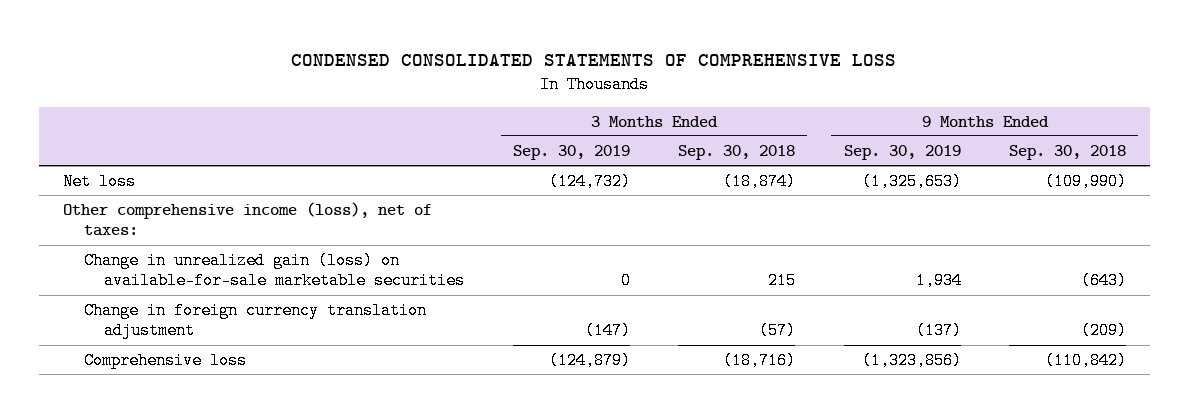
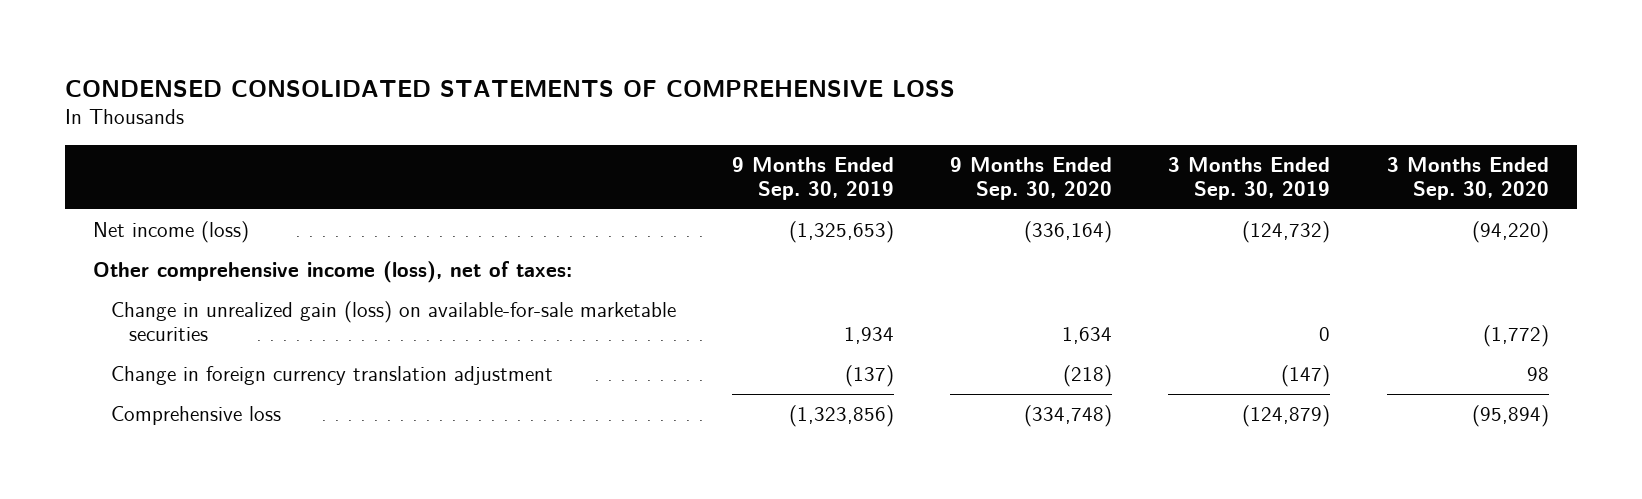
- | 3 Months Ended Sep. 30, 2019 | 3 Months Ended Sep. 30, 2018 | 9 Months Ended Sep. 30, 2019 | 9 Months Ended Sep. 30, 2018
+ | 9 Months Ended Sep. 30, 2019 | 9 Months Ended Sep. 30, 2020 | 3 Months Ended Sep. 30, 2019 | 3 Months Ended Sep. 30, 2020
- Net loss | (124,732) | (18,874) | (1,325,653) | (109,990)
+ Net income (loss) | (1,325,653) | (336,164) | (124,732) | (94,220)

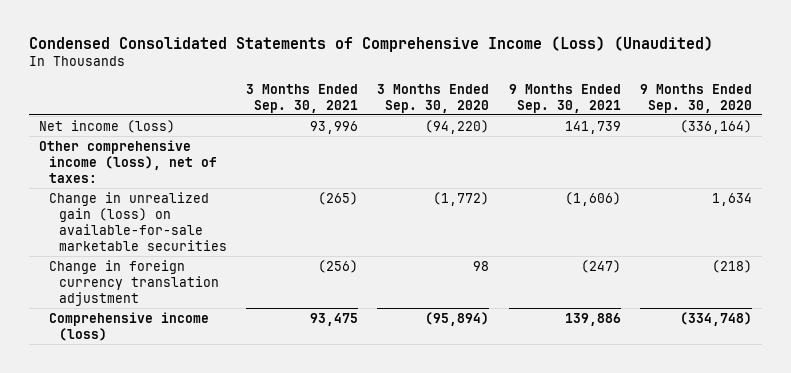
- CONDENSED CONSOLIDATED STATEMENTS OF COMPREHENSIVE LOSS
+ Condensed Consolidated Statements of Comprehensive Income (Loss) (Unaudited)
- | 9 Months Ended Sep. 30, 2019 | 9 Months Ended Sep. 30, 2020 | 3 Months Ended Sep. 30, 2019 | 3 Months Ended Sep. 30, 2020
+ | 3 Months Ended Sep. 30, 2021 | 3 Months Ended Sep. 30, 2020 | 9 Months Ended Sep. 30, 2021 | 9 Months Ended Sep. 30, 2020
- Comprehensive loss | (1,323,856) | (334,748) | (124,879) | (95,894)
+ Comprehensive income (loss) | 93,475 | (95,894) | 139,886 | (334,748)

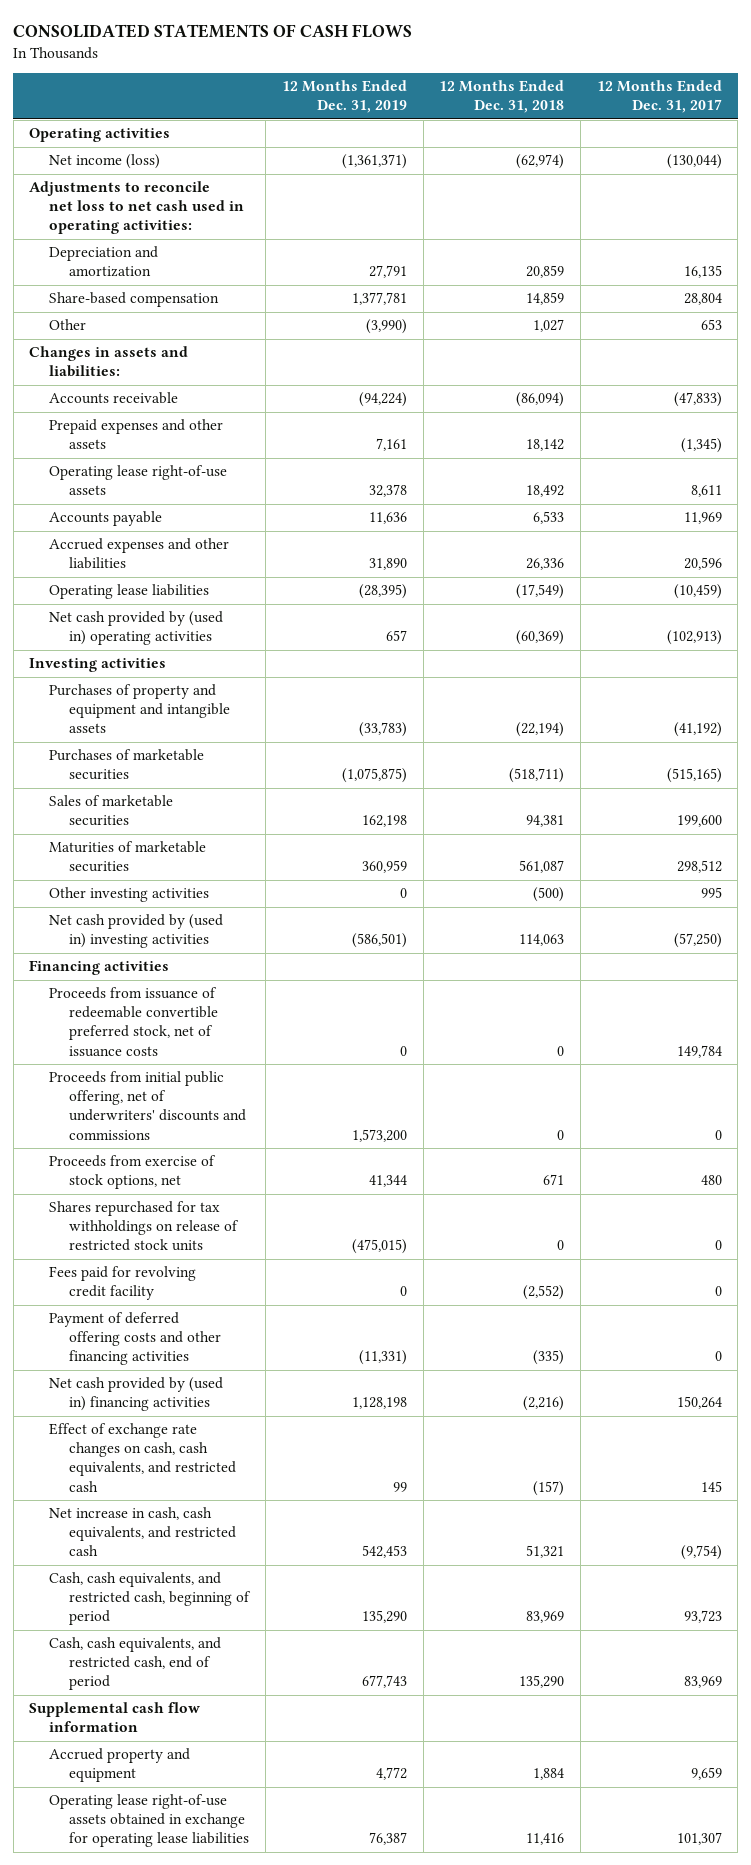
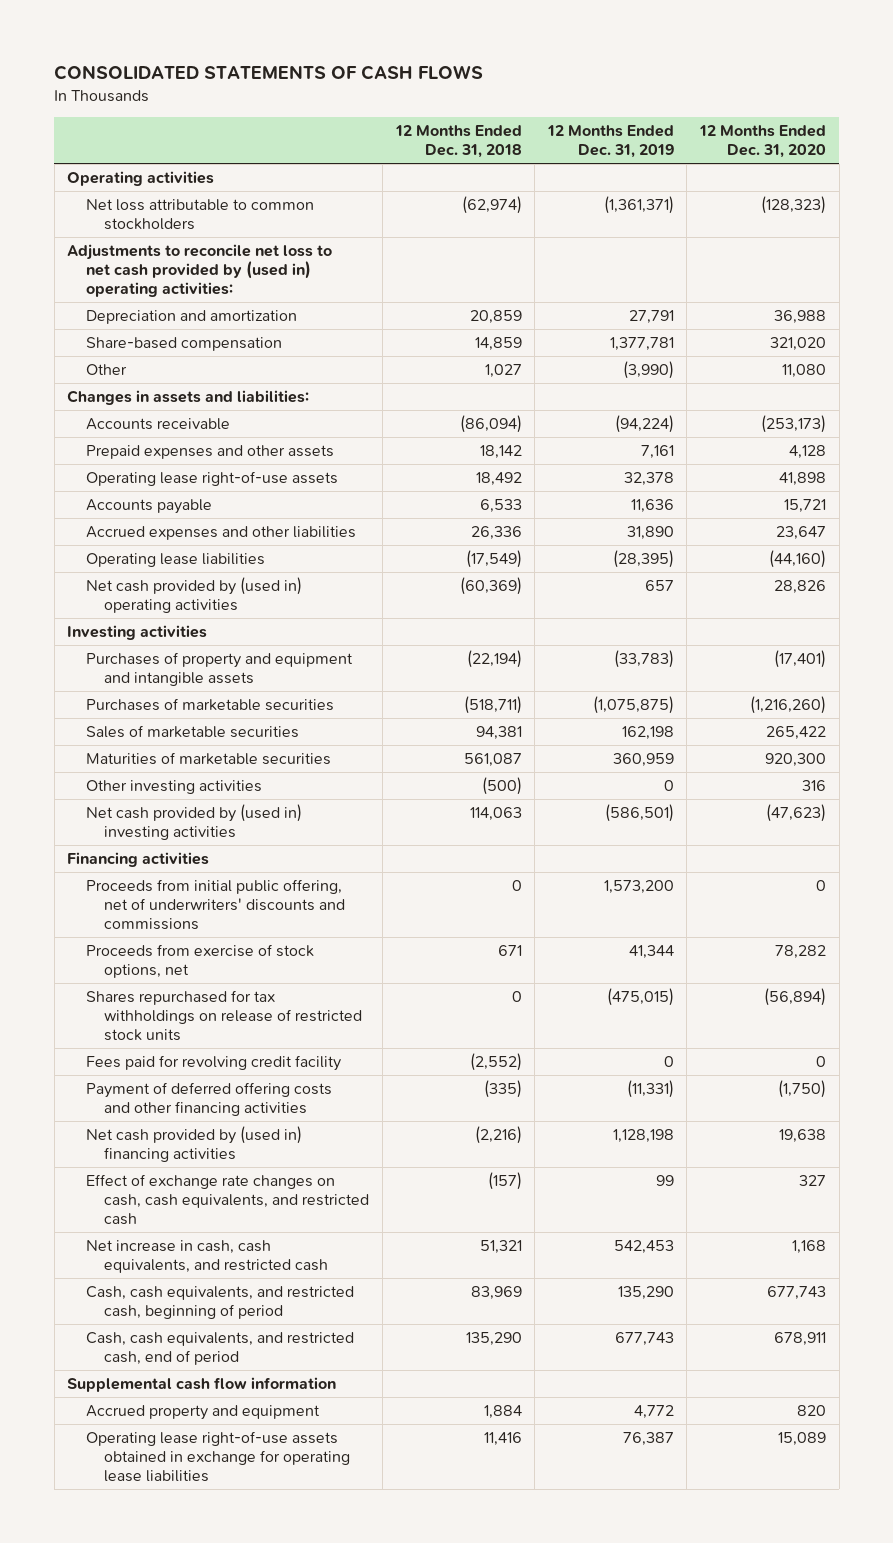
- | 12 Months Ended Dec. 31, 2019 | 12 Months Ended Dec. 31, 2018 | 12 Months Ended Dec. 31, 2017
+ | 12 Months Ended Dec. 31, 2018 | 12 Months Ended Dec. 31, 2019 | 12 Months Ended Dec. 31, 2020
- Net income (loss) | (1,361,371) | (62,974) | (130,044)
- Adjustments to reconcile net loss to net cash used in operating activities:
+ Net loss attributable to common stockholders | (62,974) | (1,361,371) | (128,323)
+ Adjustments to reconcile net loss to net cash provided by (used in) operating activities:
- Proceeds from issuance of redeemable convertible preferred stock, net of issuance costs | 0 | 0 | 149,784

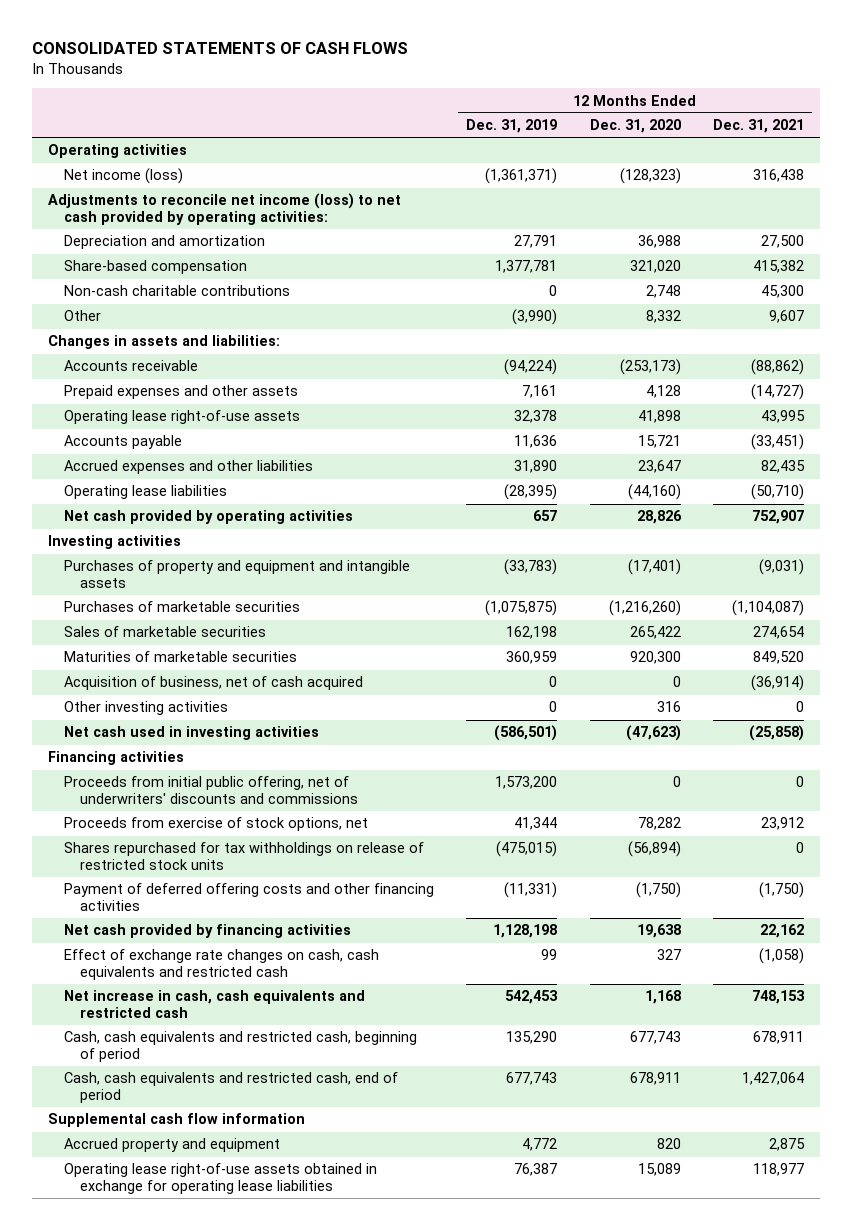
- | 12 Months Ended Dec. 31, 2018 | 12 Months Ended Dec. 31, 2019 | 12 Months Ended Dec. 31, 2020
+ | 12 Months Ended Dec. 31, 2019 | 12 Months Ended Dec. 31, 2020 | 12 Months Ended Dec. 31, 2021
- Net loss attributable to common stockholders | (62,974) | (1,361,371) | (128,323)
- Adjustments to reconcile net loss to net cash provided by (used in) operating activities:
+ Net income (loss) | (1,361,371) | (128,323) | 316,438
+ Adjustments to reconcile net income (loss) to net cash provided by operating activities:
- Other | 1,027 | (3,990) | 11,080
+ Non-cash charitable contributions | 0 | 2,748 | 45,300
+ Other | (3,990) | 8,332 | 9,607
- Net cash provided by (used in) operating activities | (60,369) | 657 | 28,826
+ Net cash provided by operating activities | 657 | 28,826 | 752,907
+ Acquisition of business, net of cash acquired | 0 | 0 | (36,914)
- Net cash provided by (used in) investing activities | 114,063 | (586,501) | (47,623)
+ Net cash used in investing activities | (586,501) | (47,623) | (25,858)
- Fees paid for revolving credit facility | (2,552) | 0 | 0
- Net cash provided by (used in) financing activities | (2,216) | 1,128,198 | 19,638
- Effect of exchange rate changes on cash, cash equivalents, and restricted cash | (157) | 99 | 327
- Net increase in cash, cash equivalents, and restricted cash | 51,321 | 542,453 | 1,168
- Cash, cash equivalents, and restricted cash, beginning of period | 83,969 | 135,290 | 677,743
- Cash, cash equivalents, and restricted cash, end of period | 135,290 | 677,743 | 678,911
+ Net cash provided by financing activities | 1,128,198 | 19,638 | 22,162
+ Effect of exchange rate changes on cash, cash equivalents and restricted cash | 99 | 327 | (1,058)
+ Net increase in cash, cash equivalents and restricted cash | 542,453 | 1,168 | 748,153
+ Cash, cash equivalents and restricted cash, beginning of period | 135,290 | 677,743 | 678,911
+ Cash, cash equivalents and restricted cash, end of period | 677,743 | 678,911 | 1,427,064

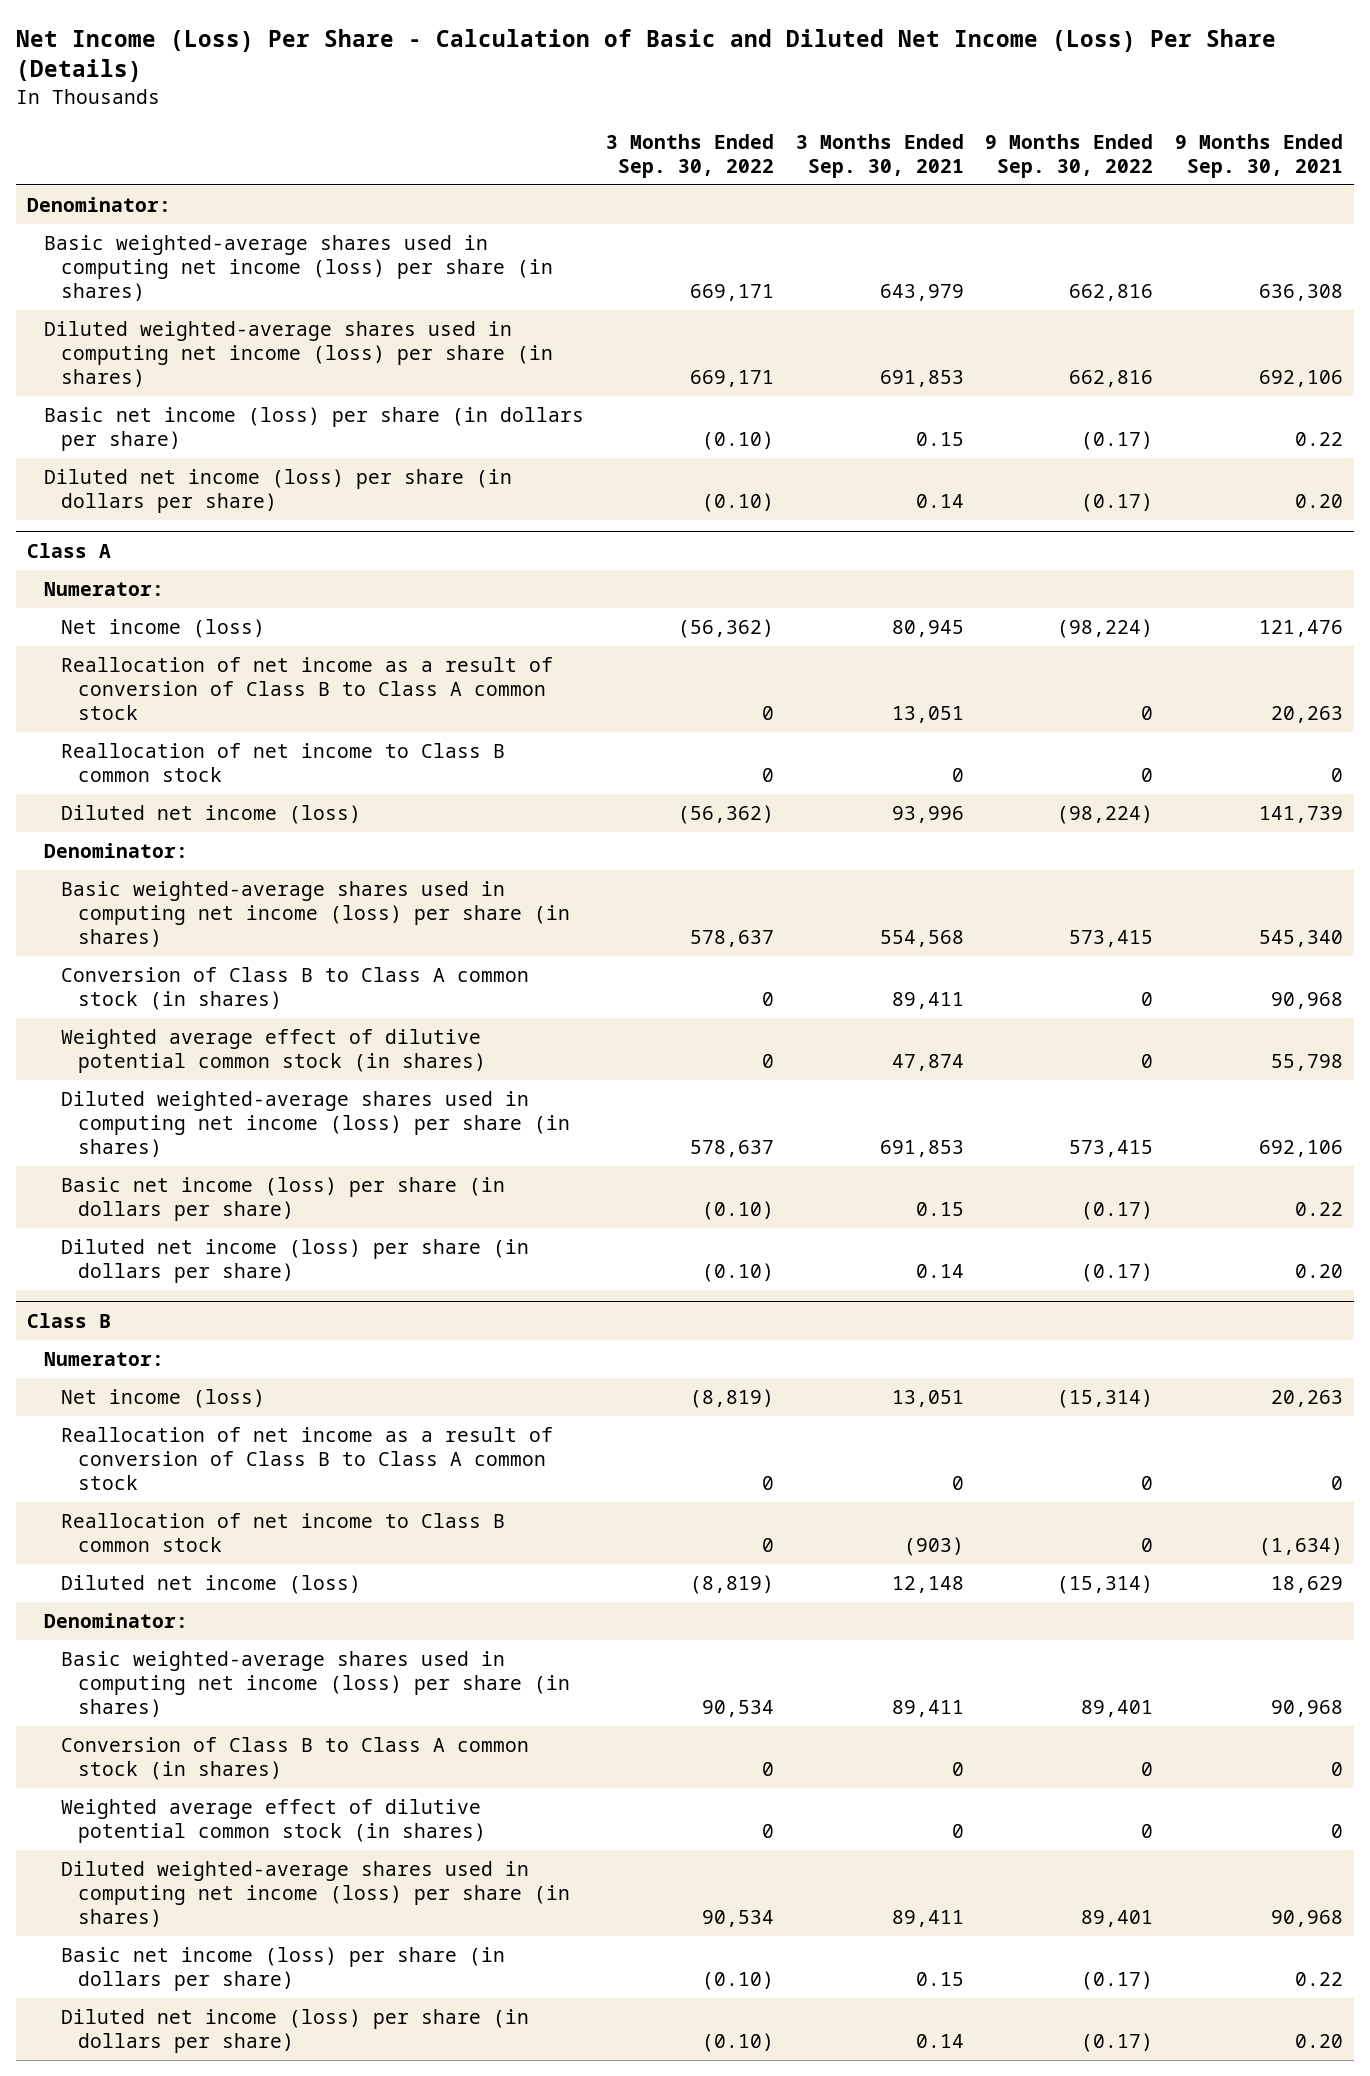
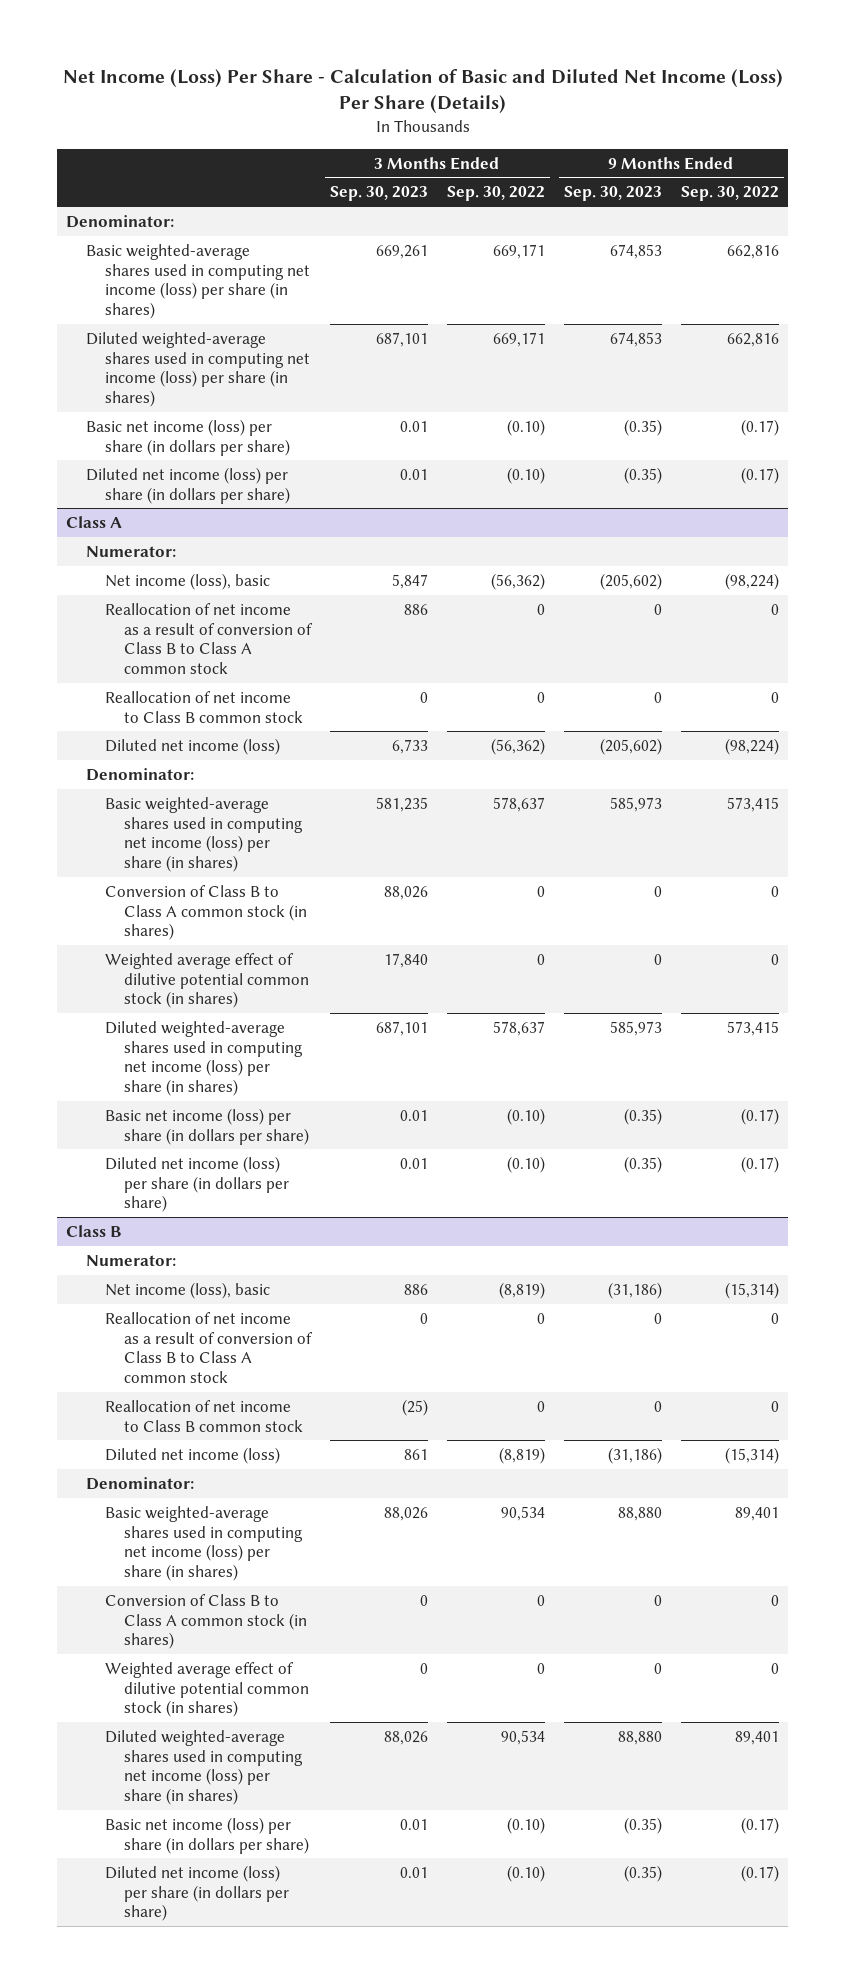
- | 3 Months Ended Sep. 30, 2022 | 3 Months Ended Sep. 30, 2021 | 9 Months Ended Sep. 30, 2022 | 9 Months Ended Sep. 30, 2021
+ | 3 Months Ended Sep. 30, 2023 | 3 Months Ended Sep. 30, 2022 | 9 Months Ended Sep. 30, 2023 | 9 Months Ended Sep. 30, 2022
@ Class A
- Net income (loss) | (56,362) | 80,945 | (98,224) | 121,476
+ Net income (loss), basic | 5,847 | (56,362) | (205,602) | (98,224)
@ Class B
- Net income (loss) | (8,819) | 13,051 | (15,314) | 20,263
+ Net income (loss), basic | 886 | (8,819) | (31,186) | (15,314)

